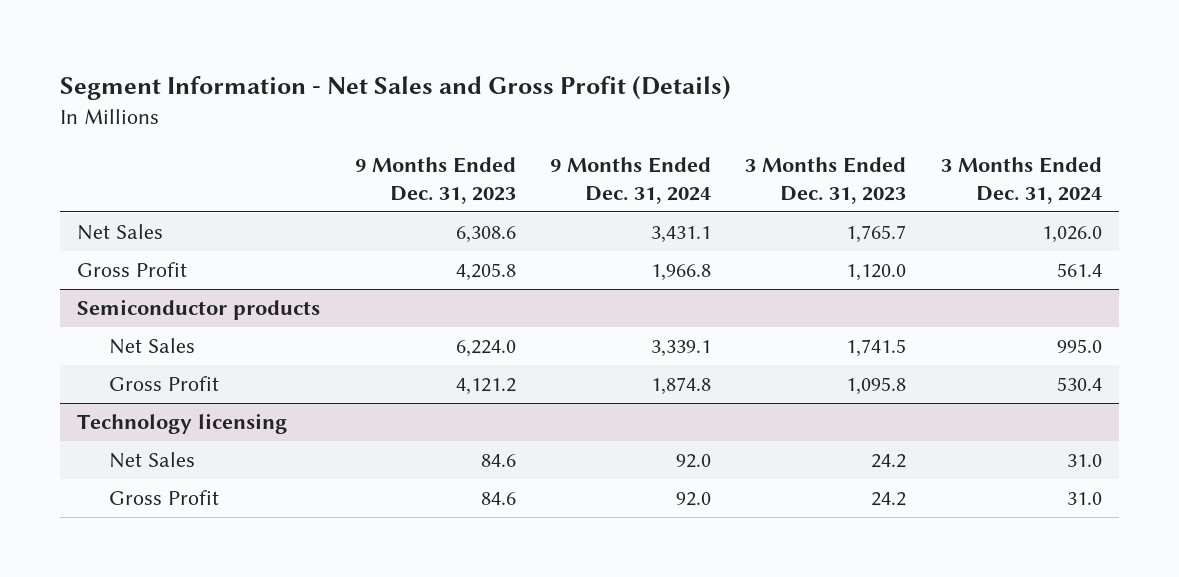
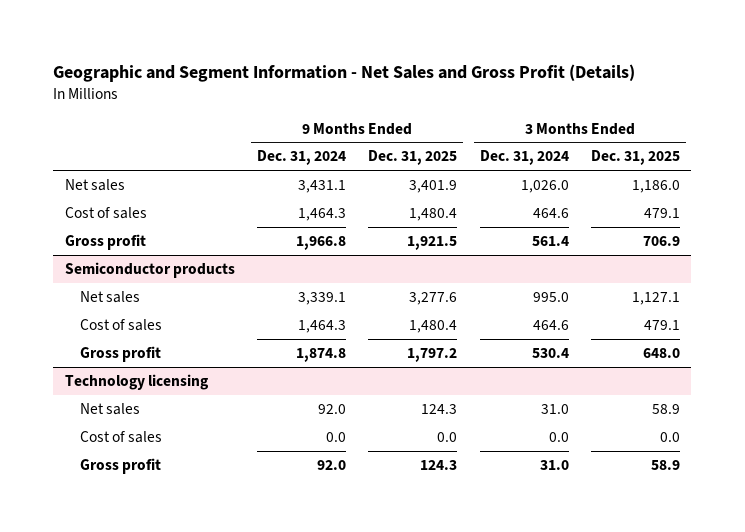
- Segment Information - Net Sales and Gross Profit (Details)
+ Geographic and Segment Information - Net Sales and Gross Profit (Details)
- | 9 Months Ended Dec. 31, 2023 | 9 Months Ended Dec. 31, 2024 | 3 Months Ended Dec. 31, 2023 | 3 Months Ended Dec. 31, 2024
+ | 9 Months Ended Dec. 31, 2024 | 9 Months Ended Dec. 31, 2025 | 3 Months Ended Dec. 31, 2024 | 3 Months Ended Dec. 31, 2025
- Net Sales | 6,308.6 | 3,431.1 | 1,765.7 | 1,026.0
- Gross Profit | 4,205.8 | 1,966.8 | 1,120.0 | 561.4
+ Net sales | 3,431.1 | 3,401.9 | 1,026.0 | 1,186.0
+ Cost of sales | 1,464.3 | 1,480.4 | 464.6 | 479.1
+ Gross profit | 1,966.8 | 1,921.5 | 561.4 | 706.9
@ Semiconductor products
- Net Sales | 6,224.0 | 3,339.1 | 1,741.5 | 995.0
- Gross Profit | 4,121.2 | 1,874.8 | 1,095.8 | 530.4
+ Net sales | 3,339.1 | 3,277.6 | 995.0 | 1,127.1
+ Cost of sales | 1,464.3 | 1,480.4 | 464.6 | 479.1
+ Gross profit | 1,874.8 | 1,797.2 | 530.4 | 648.0
@ Technology licensing
- Net Sales | 84.6 | 92.0 | 24.2 | 31.0
- Gross Profit | 84.6 | 92.0 | 24.2 | 31.0
+ Net sales | 92.0 | 124.3 | 31.0 | 58.9
+ Cost of sales | 0.0 | 0.0 | 0.0 | 0.0
+ Gross profit | 92.0 | 124.3 | 31.0 | 58.9

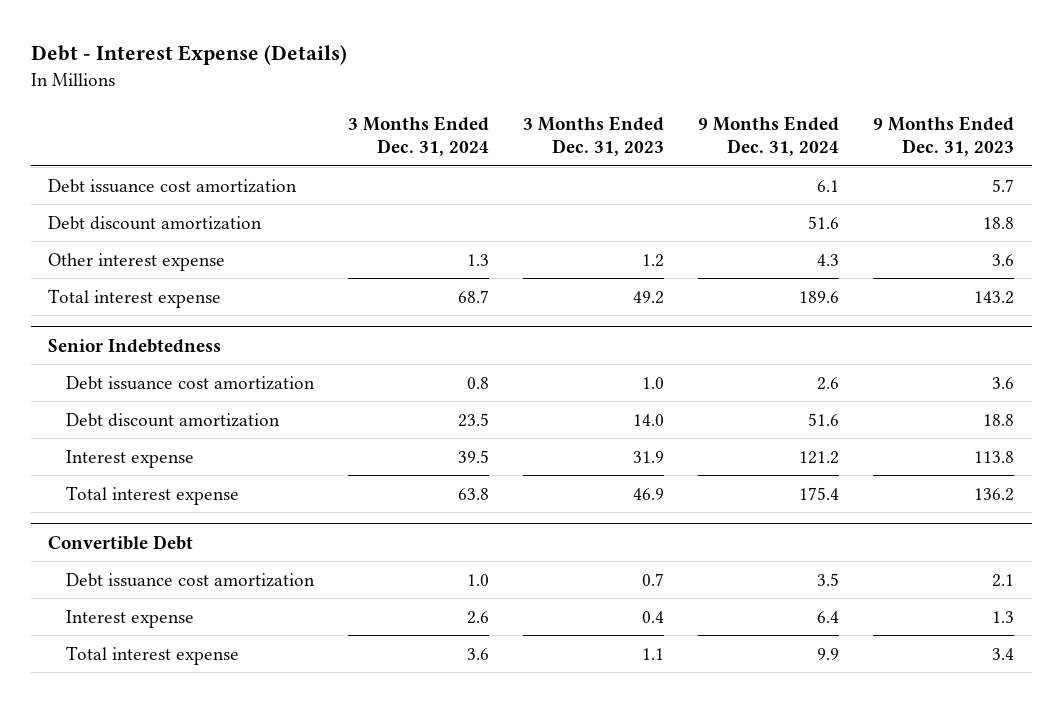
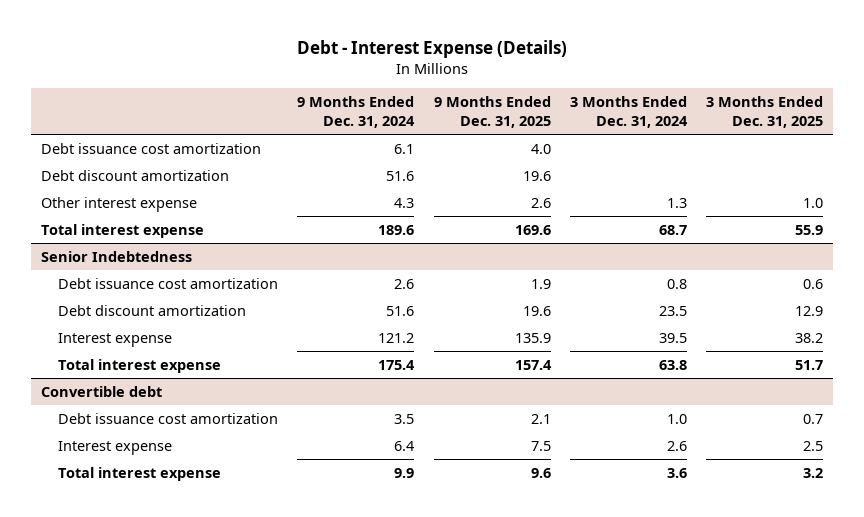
- | 3 Months Ended Dec. 31, 2024 | 3 Months Ended Dec. 31, 2023 | 9 Months Ended Dec. 31, 2024 | 9 Months Ended Dec. 31, 2023
+ | 9 Months Ended Dec. 31, 2024 | 9 Months Ended Dec. 31, 2025 | 3 Months Ended Dec. 31, 2024 | 3 Months Ended Dec. 31, 2025
- Convertible Debt
+ Convertible debt

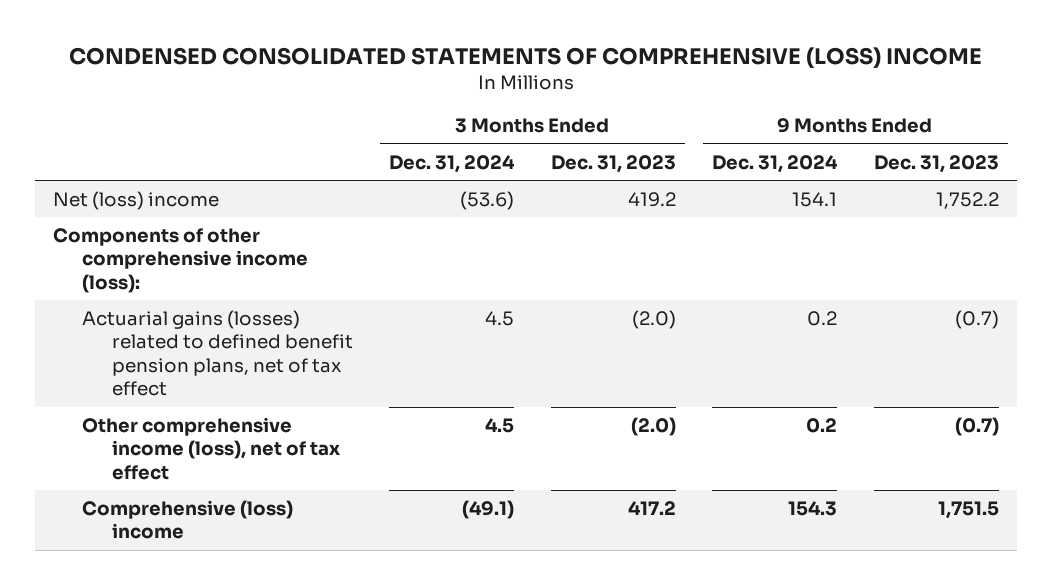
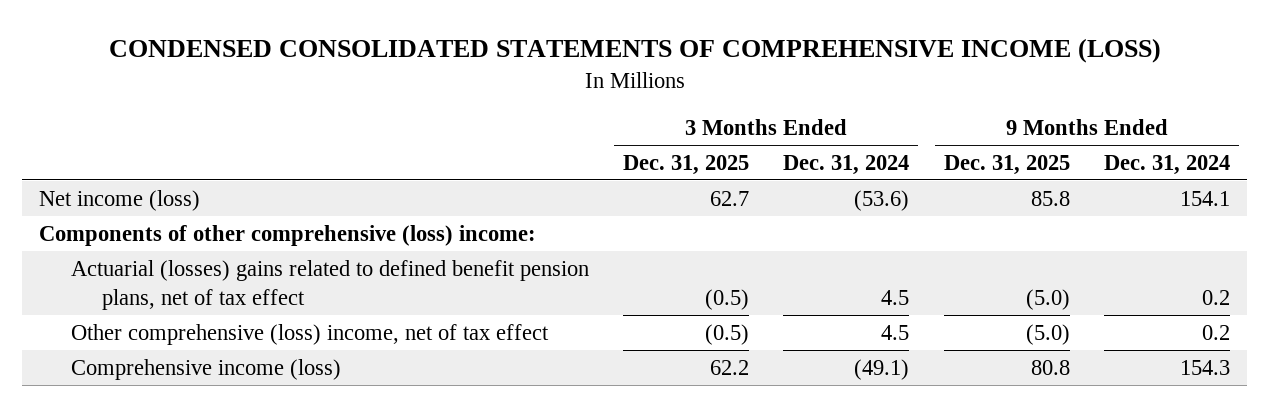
- CONDENSED CONSOLIDATED STATEMENTS OF COMPREHENSIVE (LOSS) INCOME
+ CONDENSED CONSOLIDATED STATEMENTS OF COMPREHENSIVE INCOME (LOSS)
- | 3 Months Ended Dec. 31, 2024 | 3 Months Ended Dec. 31, 2023 | 9 Months Ended Dec. 31, 2024 | 9 Months Ended Dec. 31, 2023
+ | 3 Months Ended Dec. 31, 2025 | 3 Months Ended Dec. 31, 2024 | 9 Months Ended Dec. 31, 2025 | 9 Months Ended Dec. 31, 2024
- Net (loss) income | (53.6) | 419.2 | 154.1 | 1,752.2
- Components of other comprehensive income (loss):
- Actuarial gains (losses) related to defined benefit pension plans, net of tax effect | 4.5 | (2.0) | 0.2 | (0.7)
- Other comprehensive income (loss), net of tax effect | 4.5 | (2.0) | 0.2 | (0.7)
- Comprehensive (loss) income | (49.1) | 417.2 | 154.3 | 1,751.5
+ Net income (loss) | 62.7 | (53.6) | 85.8 | 154.1
+ Components of other comprehensive (loss) income:
+ Actuarial (losses) gains related to defined benefit pension plans, net of tax effect | (0.5) | 4.5 | (5.0) | 0.2
+ Other comprehensive (loss) income, net of tax effect | (0.5) | 4.5 | (5.0) | 0.2
+ Comprehensive income (loss) | 62.2 | (49.1) | 80.8 | 154.3

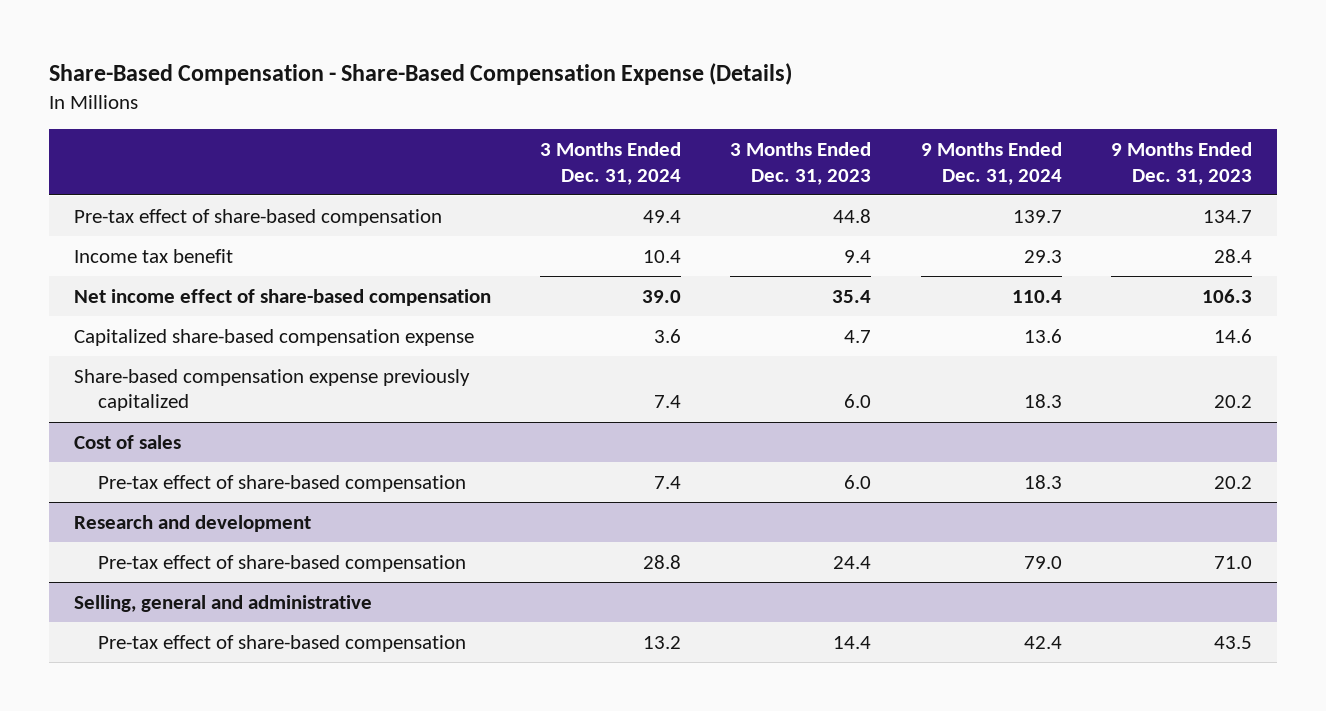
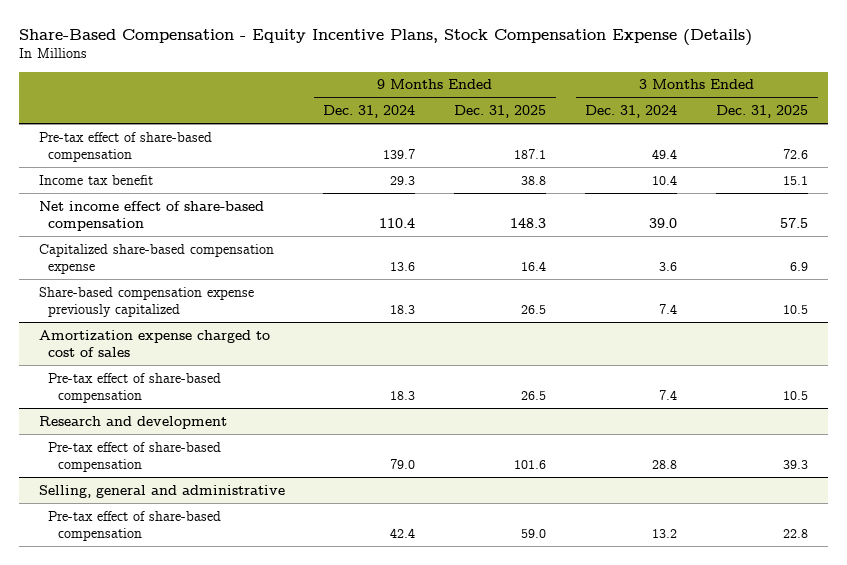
- Share-Based Compensation - Share-Based Compensation Expense (Details)
+ Share-Based Compensation - Equity Incentive Plans, Stock Compensation Expense (Details)
- | 3 Months Ended Dec. 31, 2024 | 3 Months Ended Dec. 31, 2023 | 9 Months Ended Dec. 31, 2024 | 9 Months Ended Dec. 31, 2023
+ | 9 Months Ended Dec. 31, 2024 | 9 Months Ended Dec. 31, 2025 | 3 Months Ended Dec. 31, 2024 | 3 Months Ended Dec. 31, 2025
- Cost of sales
+ Amortization expense charged to cost of sales

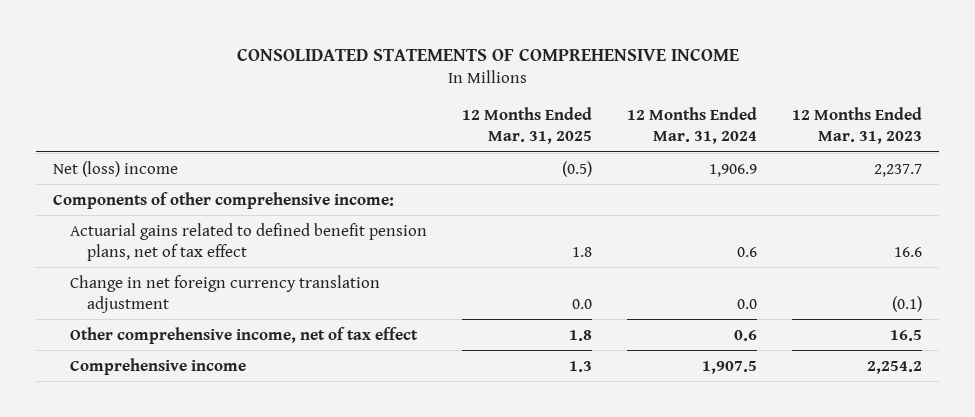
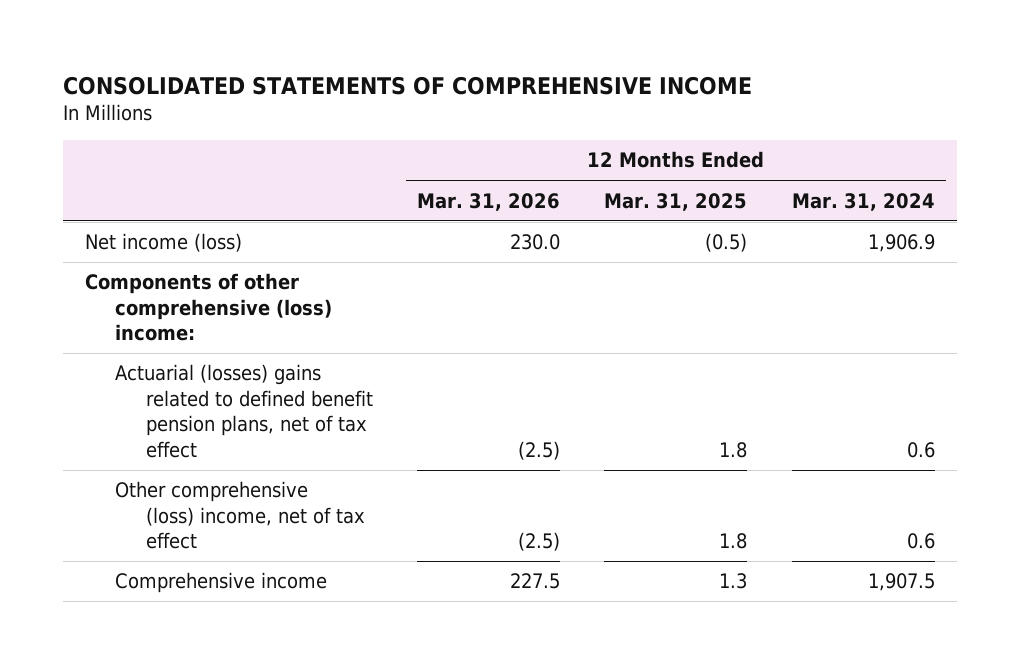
- | 12 Months Ended Mar. 31, 2025 | 12 Months Ended Mar. 31, 2024 | 12 Months Ended Mar. 31, 2023
+ | 12 Months Ended Mar. 31, 2026 | 12 Months Ended Mar. 31, 2025 | 12 Months Ended Mar. 31, 2024
- Net (loss) income | (0.5) | 1,906.9 | 2,237.7
- Components of other comprehensive income:
- Actuarial gains related to defined benefit pension plans, net of tax effect | 1.8 | 0.6 | 16.6
- Change in net foreign currency translation adjustment | 0.0 | 0.0 | (0.1)
- Other comprehensive income, net of tax effect | 1.8 | 0.6 | 16.5
+ Net income (loss) | 230.0 | (0.5) | 1,906.9
+ Components of other comprehensive (loss) income:
+ Actuarial (losses) gains related to defined benefit pension plans, net of tax effect | (2.5) | 1.8 | 0.6
+ Other comprehensive (loss) income, net of tax effect | (2.5) | 1.8 | 0.6

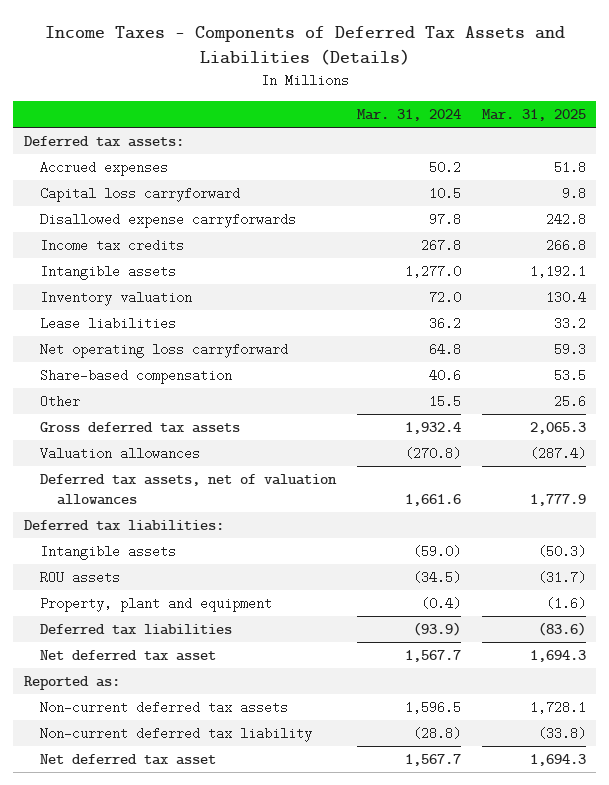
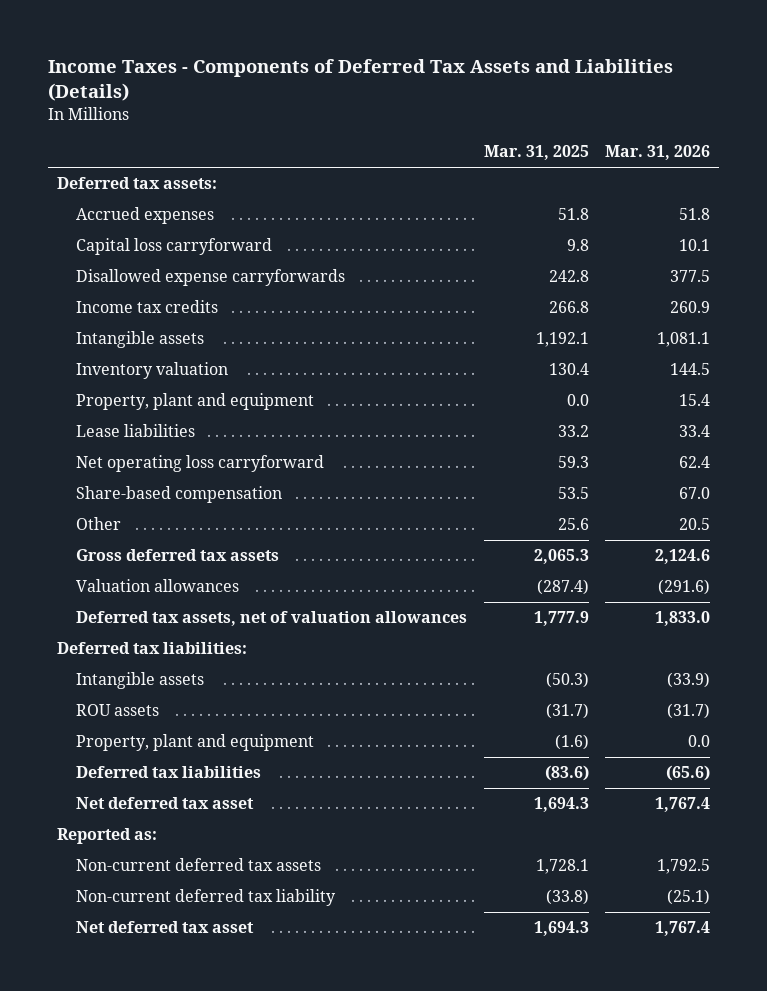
- | Mar. 31, 2024 | Mar. 31, 2025
+ | Mar. 31, 2025 | Mar. 31, 2026
+ Property, plant and equipment | 0.0 | 15.4

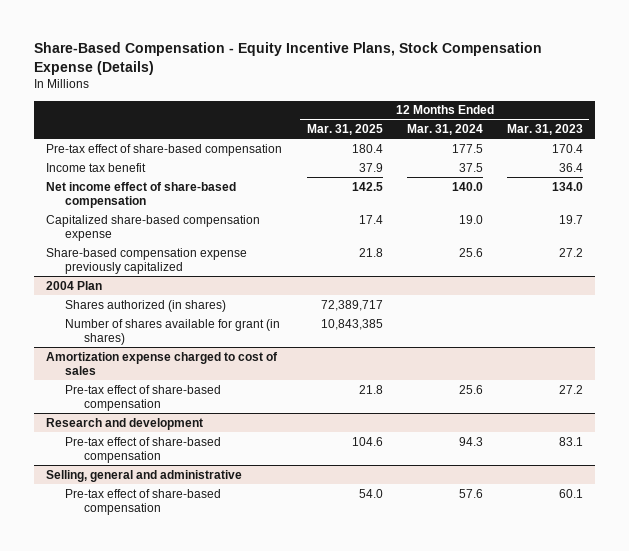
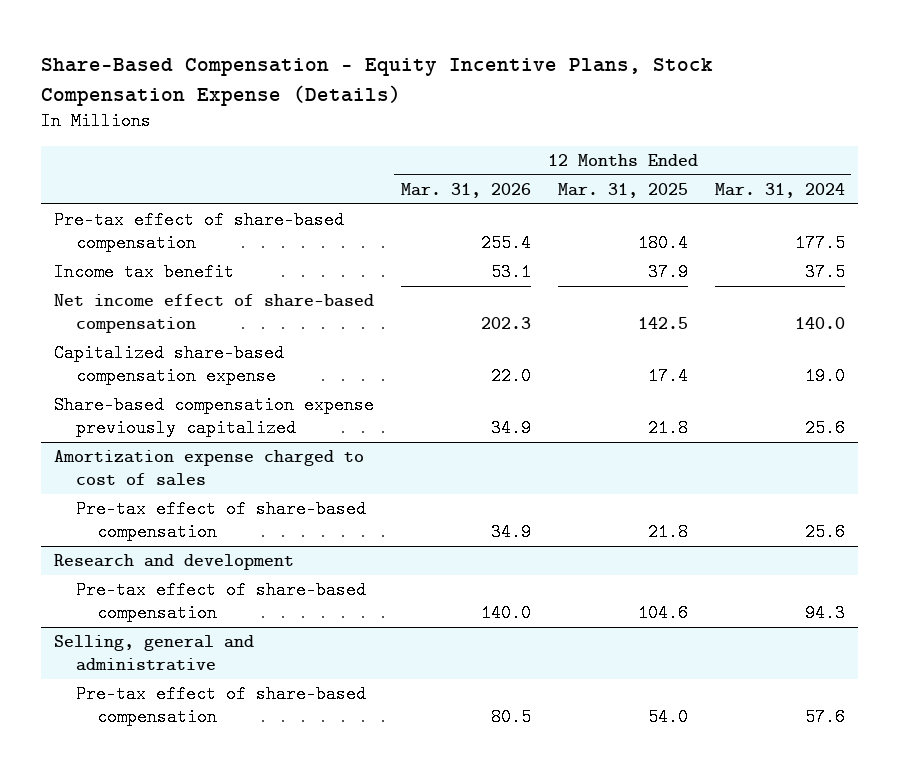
- | 12 Months Ended Mar. 31, 2025 | 12 Months Ended Mar. 31, 2024 | 12 Months Ended Mar. 31, 2023
+ | 12 Months Ended Mar. 31, 2026 | 12 Months Ended Mar. 31, 2025 | 12 Months Ended Mar. 31, 2024
- 2004 Plan
- Shares authorized (in shares) | 72,389,717 | |
- Number of shares available for grant (in shares) | 10,843,385 | |

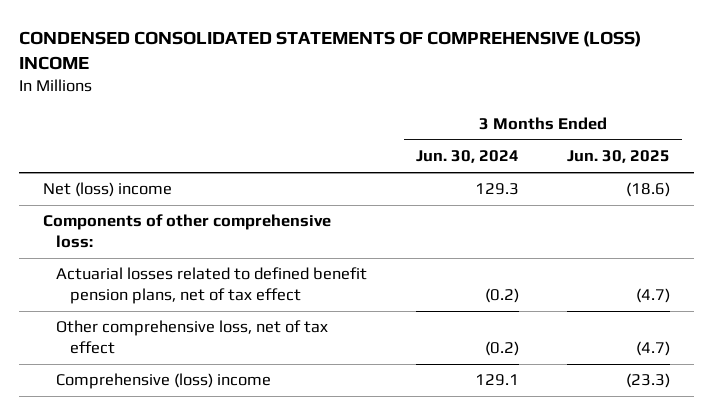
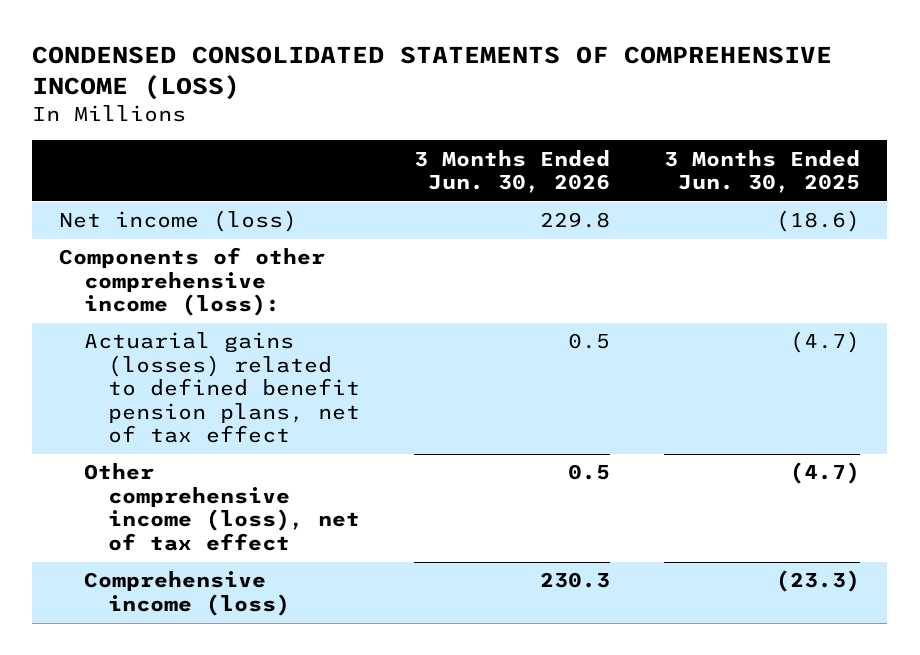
- CONDENSED CONSOLIDATED STATEMENTS OF COMPREHENSIVE (LOSS) INCOME
+ CONDENSED CONSOLIDATED STATEMENTS OF COMPREHENSIVE INCOME (LOSS)
- | 3 Months Ended Jun. 30, 2024 | 3 Months Ended Jun. 30, 2025
+ | 3 Months Ended Jun. 30, 2026 | 3 Months Ended Jun. 30, 2025
- Net (loss) income | 129.3 | (18.6)
- Components of other comprehensive loss:
- Actuarial losses related to defined benefit pension plans, net of tax effect | (0.2) | (4.7)
- Other comprehensive loss, net of tax effect | (0.2) | (4.7)
- Comprehensive (loss) income | 129.1 | (23.3)
+ Net income (loss) | 229.8 | (18.6)
+ Components of other comprehensive income (loss):
+ Actuarial gains (losses) related to defined benefit pension plans, net of tax effect | 0.5 | (4.7)
+ Other comprehensive income (loss), net of tax effect | 0.5 | (4.7)
+ Comprehensive income (loss) | 230.3 | (23.3)

